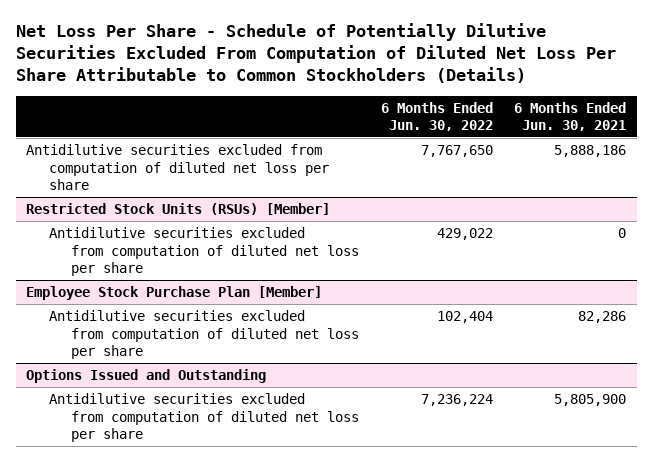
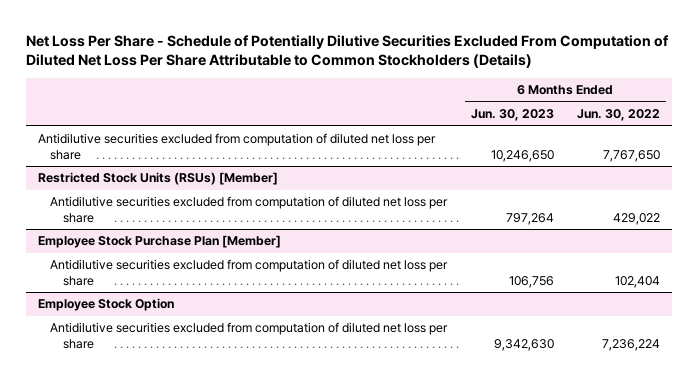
- | 6 Months Ended Jun. 30, 2022 | 6 Months Ended Jun. 30, 2021
+ | 6 Months Ended Jun. 30, 2023 | 6 Months Ended Jun. 30, 2022
- Options Issued and Outstanding
+ Employee Stock Option

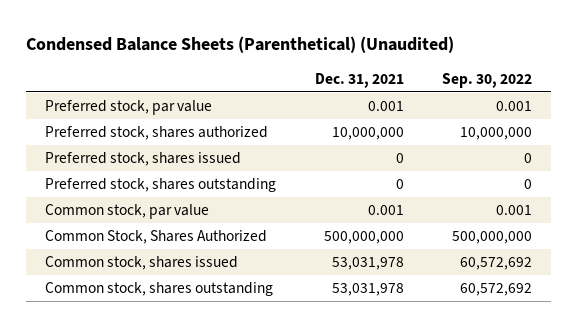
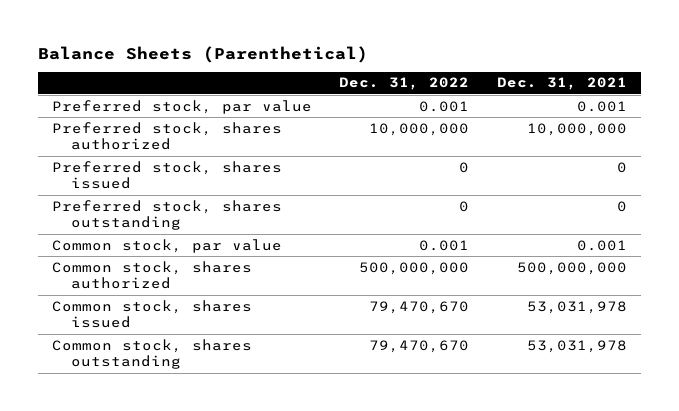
- Condensed Balance Sheets (Parenthetical) (Unaudited)
+ Balance Sheets (Parenthetical)
- | Dec. 31, 2021 | Sep. 30, 2022
+ | Dec. 31, 2022 | Dec. 31, 2021
- Common Stock, Shares Authorized | 500,000,000 | 500,000,000
+ Common stock, shares authorized | 500,000,000 | 500,000,000

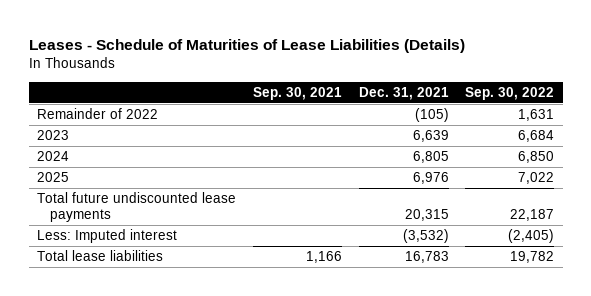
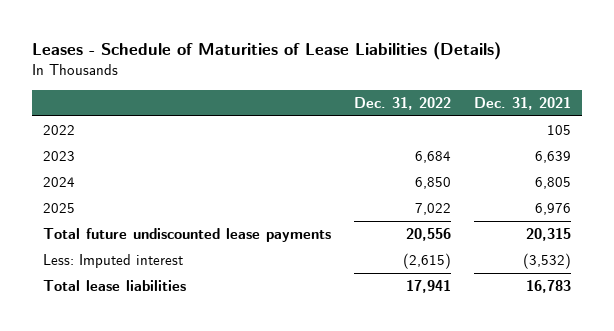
- | Sep. 30, 2021 | Dec. 31, 2021 | Sep. 30, 2022
+ | Dec. 31, 2022 | Dec. 31, 2021
- Remainder of 2022 | | (105) | 1,631
+ 2022 | | 105

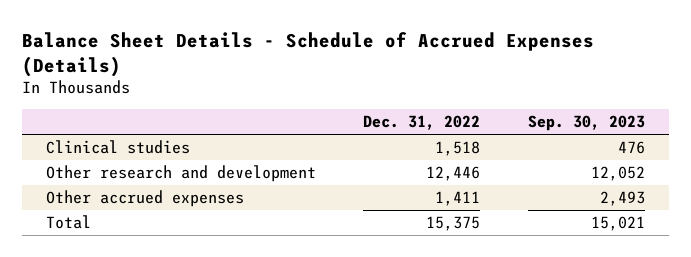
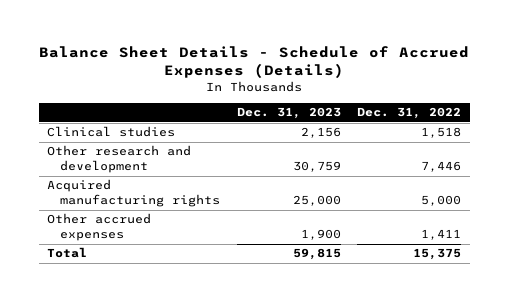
- | Dec. 31, 2022 | Sep. 30, 2023
+ | Dec. 31, 2023 | Dec. 31, 2022
- Other research and development | 12,446 | 12,052
+ Other research and development | 30,759 | 7,446
+ Acquired manufacturing rights | 25,000 | 5,000

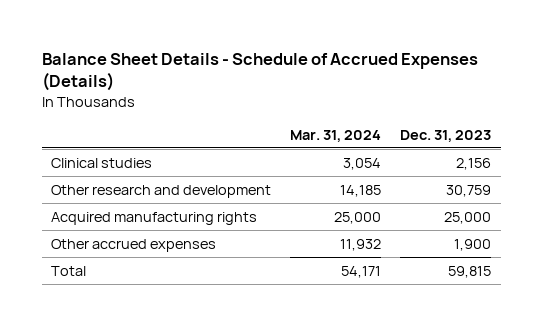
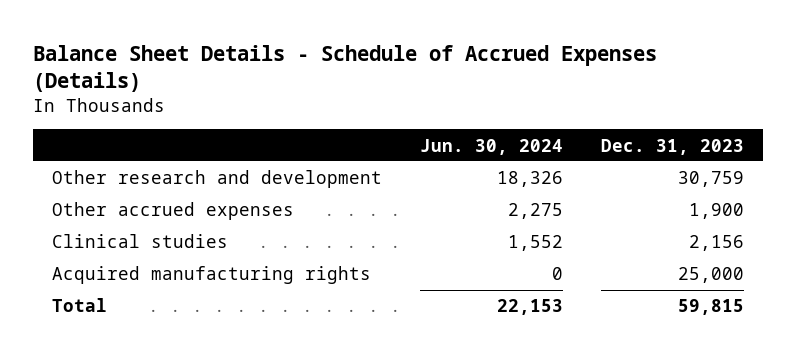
- | Mar. 31, 2024 | Dec. 31, 2023
+ | Jun. 30, 2024 | Dec. 31, 2023
moved down: Clinical studies | 1,552 | 2,156
moved down: Acquired manufacturing rights | 0 | 25,000

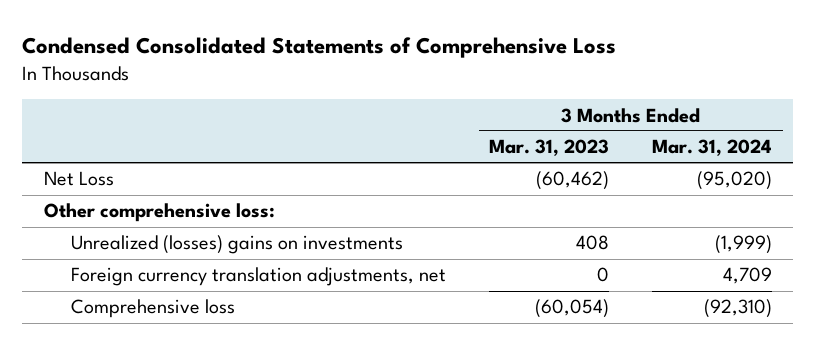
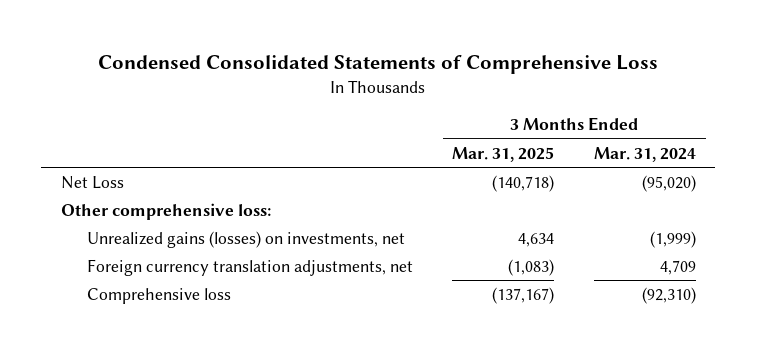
- | 3 Months Ended Mar. 31, 2023 | 3 Months Ended Mar. 31, 2024
+ | 3 Months Ended Mar. 31, 2025 | 3 Months Ended Mar. 31, 2024
- Unrealized (losses) gains on investments | 408 | (1,999)
+ Unrealized gains (losses) on investments, net | 4,634 | (1,999)

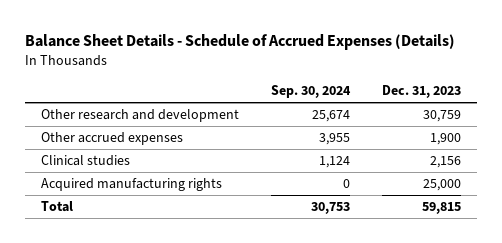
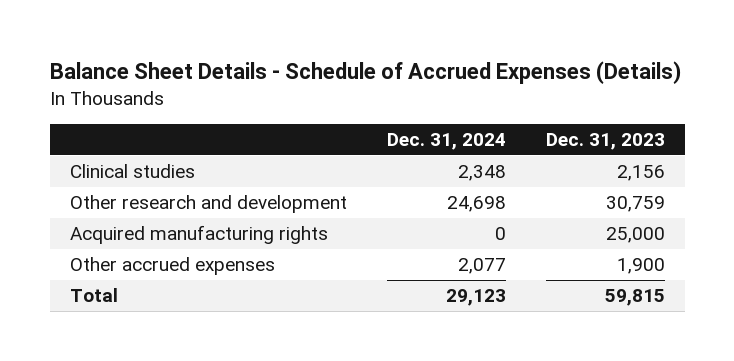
- | Sep. 30, 2024 | Dec. 31, 2023
+ | Dec. 31, 2024 | Dec. 31, 2023
moved down: Other research and development | 24,698 | 30,759
moved down: Other accrued expenses | 2,077 | 1,900

